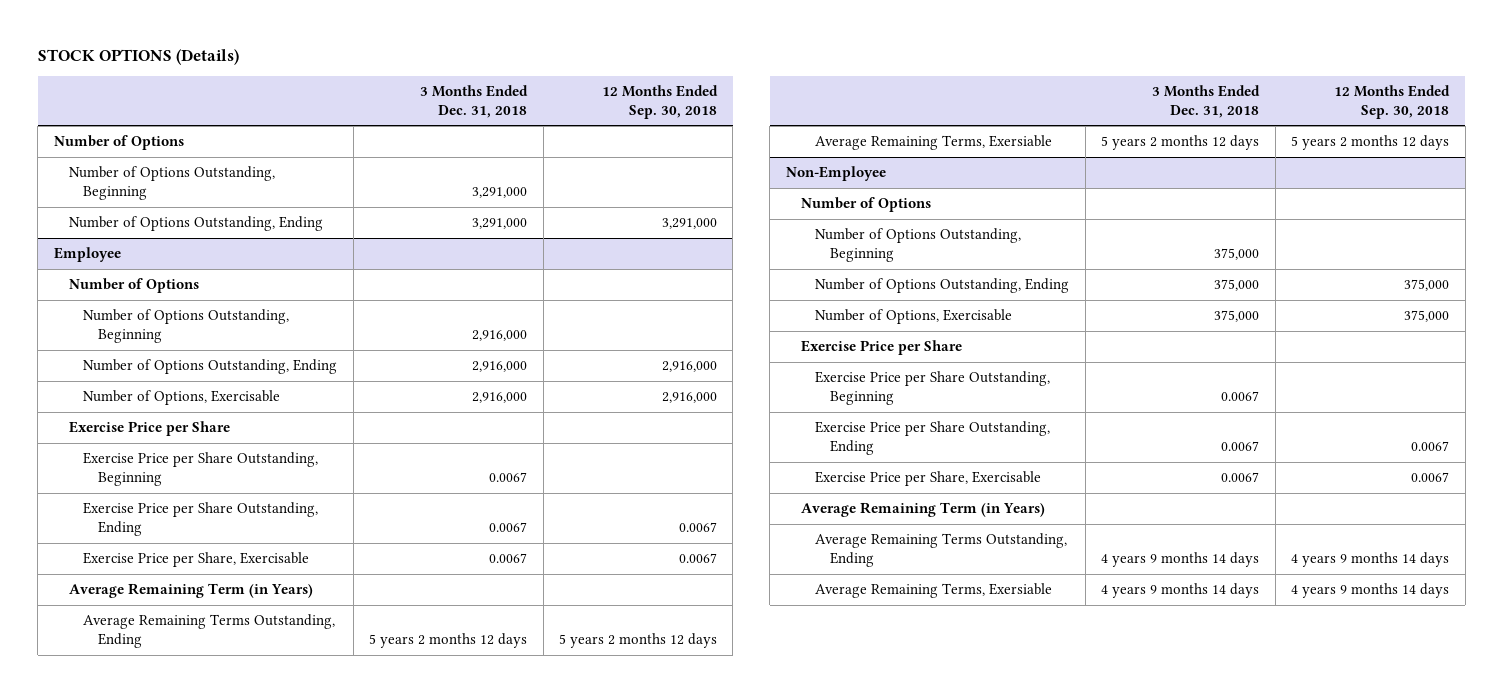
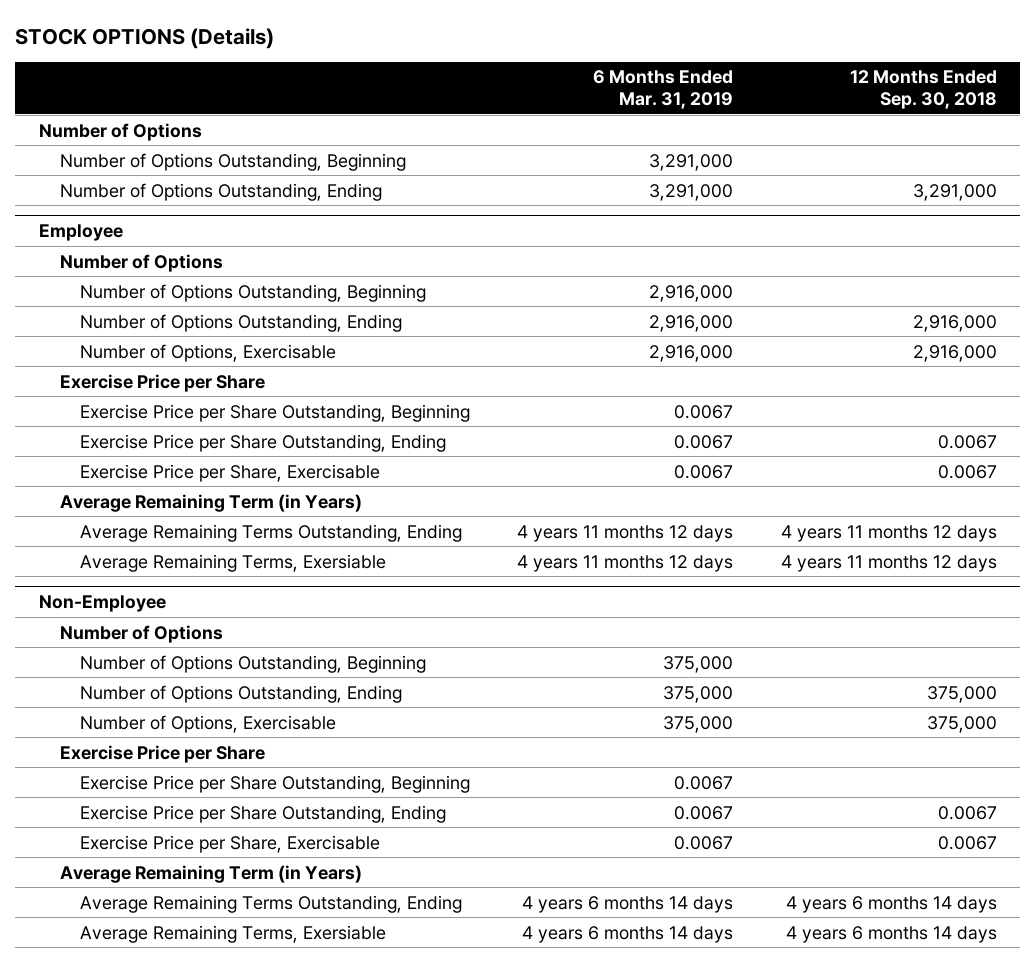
- | 3 Months Ended Dec. 31, 2018 | 12 Months Ended Sep. 30, 2018
+ | 6 Months Ended Mar. 31, 2019 | 12 Months Ended Sep. 30, 2018
@ Employee
- Average Remaining Terms Outstanding, Ending | 5 years 2 months 12 days | 5 years 2 months 12 days
- Average Remaining Terms, Exersiable | 5 years 2 months 12 days | 5 years 2 months 12 days
+ Average Remaining Terms Outstanding, Ending | 4 years 11 months 12 days | 4 years 11 months 12 days
+ Average Remaining Terms, Exersiable | 4 years 11 months 12 days | 4 years 11 months 12 days
@ Non-Employee
- Average Remaining Terms Outstanding, Ending | 4 years 9 months 14 days | 4 years 9 months 14 days
- Average Remaining Terms, Exersiable | 4 years 9 months 14 days | 4 years 9 months 14 days
+ Average Remaining Terms Outstanding, Ending | 4 years 6 months 14 days | 4 years 6 months 14 days
+ Average Remaining Terms, Exersiable | 4 years 6 months 14 days | 4 years 6 months 14 days

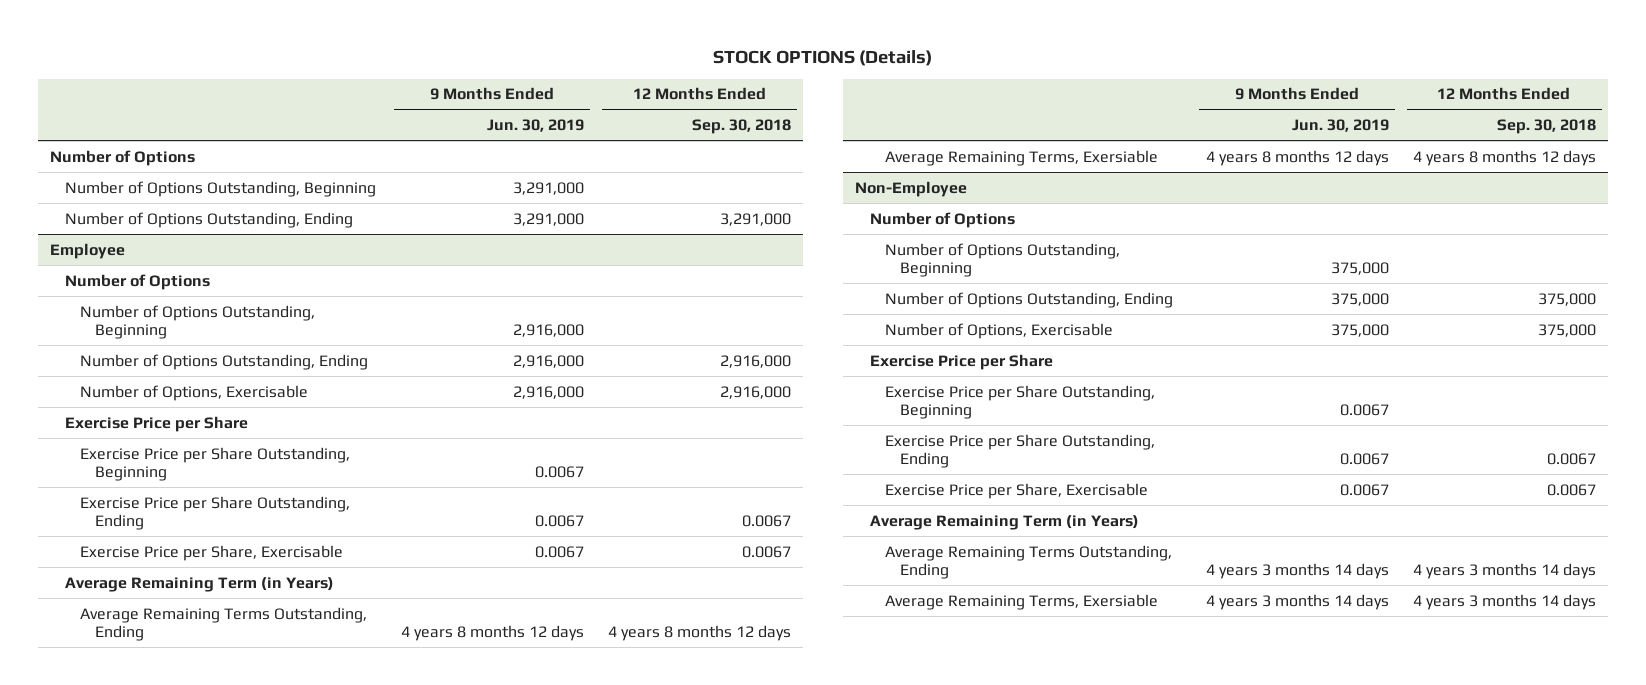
- | 6 Months Ended Mar. 31, 2019 | 12 Months Ended Sep. 30, 2018
+ | 9 Months Ended Jun. 30, 2019 | 12 Months Ended Sep. 30, 2018
@ Employee
- Average Remaining Terms Outstanding, Ending | 4 years 11 months 12 days | 4 years 11 months 12 days
- Average Remaining Terms, Exersiable | 4 years 11 months 12 days | 4 years 11 months 12 days
+ Average Remaining Terms Outstanding, Ending | 4 years 8 months 12 days | 4 years 8 months 12 days
+ Average Remaining Terms, Exersiable | 4 years 8 months 12 days | 4 years 8 months 12 days
@ Non-Employee
- Average Remaining Terms Outstanding, Ending | 4 years 6 months 14 days | 4 years 6 months 14 days
- Average Remaining Terms, Exersiable | 4 years 6 months 14 days | 4 years 6 months 14 days
+ Average Remaining Terms Outstanding, Ending | 4 years 3 months 14 days | 4 years 3 months 14 days
+ Average Remaining Terms, Exersiable | 4 years 3 months 14 days | 4 years 3 months 14 days

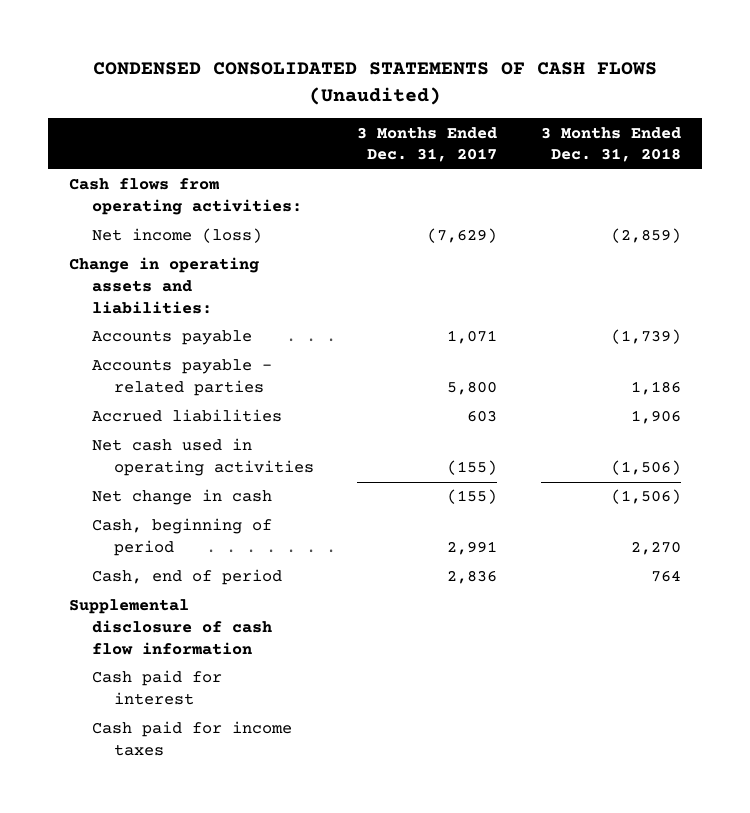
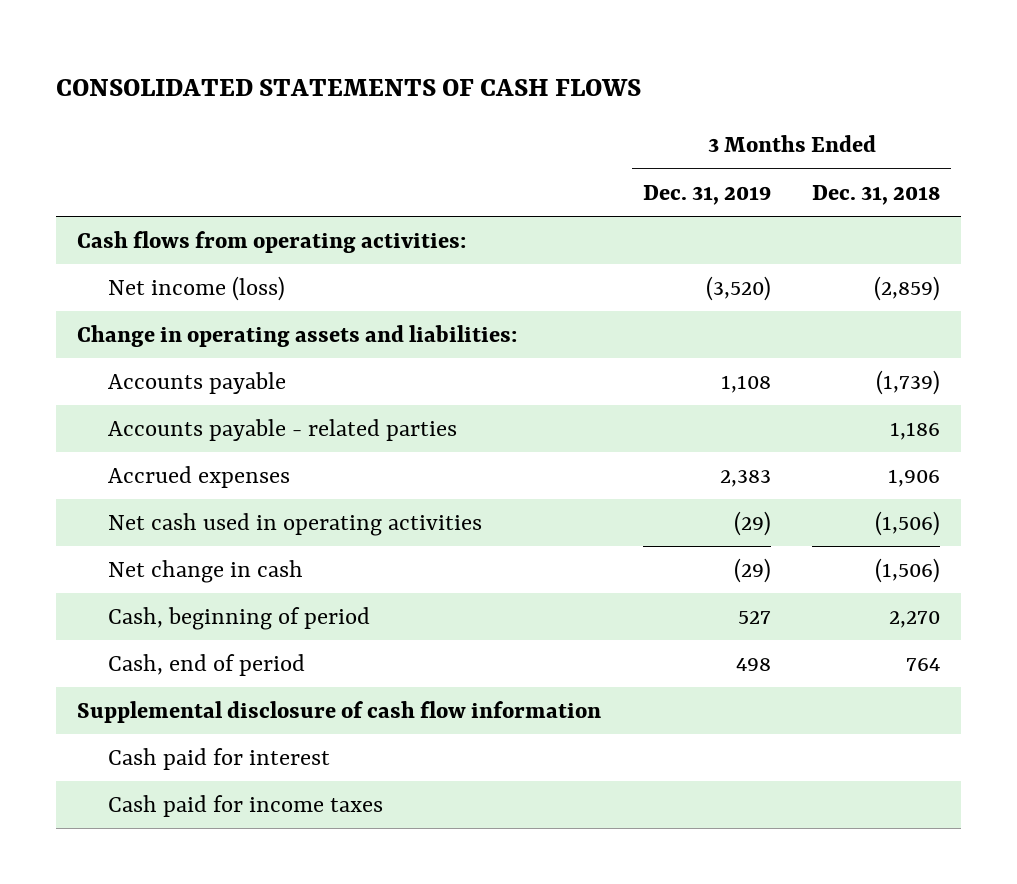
- CONDENSED CONSOLIDATED STATEMENTS OF CASH FLOWS (Unaudited)
+ CONSOLIDATED STATEMENTS OF CASH FLOWS
- | 3 Months Ended Dec. 31, 2017 | 3 Months Ended Dec. 31, 2018
+ | 3 Months Ended Dec. 31, 2019 | 3 Months Ended Dec. 31, 2018
- Accrued liabilities | 603 | 1,906
+ Accrued expenses | 2,383 | 1,906

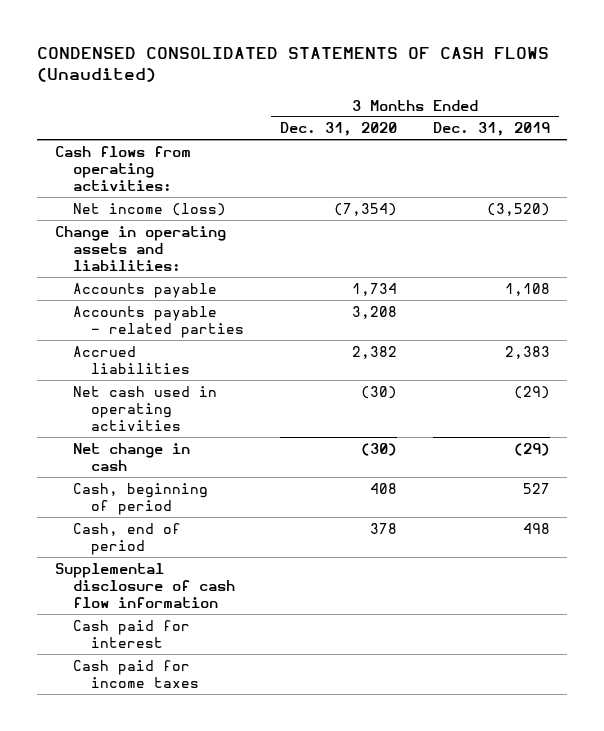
- CONSOLIDATED STATEMENTS OF CASH FLOWS
+ CONDENSED CONSOLIDATED STATEMENTS OF CASH FLOWS (Unaudited)
- | 3 Months Ended Dec. 31, 2019 | 3 Months Ended Dec. 31, 2018
+ | 3 Months Ended Dec. 31, 2020 | 3 Months Ended Dec. 31, 2019
- Accrued expenses | 2,383 | 1,906
+ Accrued liabilities | 2,382 | 2,383

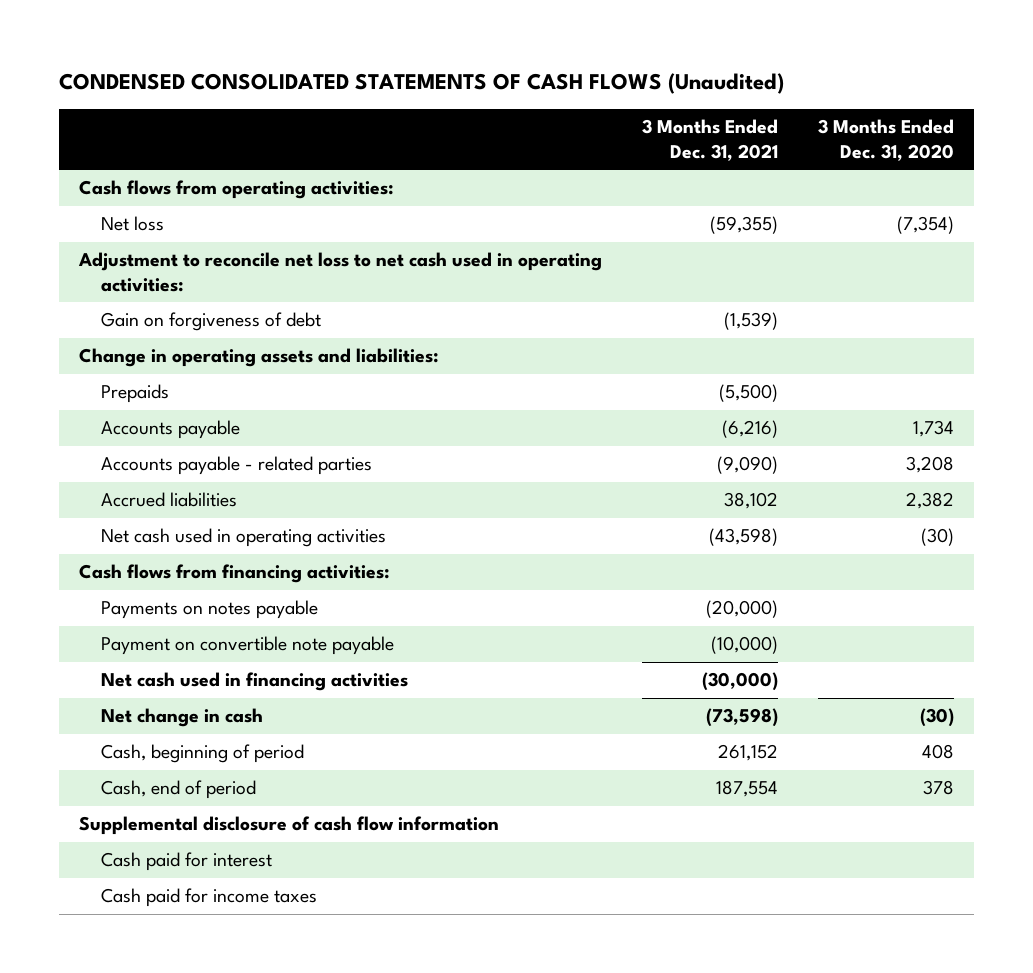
- | 3 Months Ended Dec. 31, 2020 | 3 Months Ended Dec. 31, 2019
+ | 3 Months Ended Dec. 31, 2021 | 3 Months Ended Dec. 31, 2020
- Net income (loss) | (7,354) | (3,520)
+ Net loss | (59,355) | (7,354)
+ Adjustment to reconcile net loss to net cash used in operating activities:
+ Gain on forgiveness of debt | (1,539) |
+ Prepaids | (5,500) |
+ Cash flows from financing activities:
+ Payments on notes payable | (20,000) |
+ Payment on convertible note payable | (10,000) |
+ Net cash used in financing activities | (30,000) |

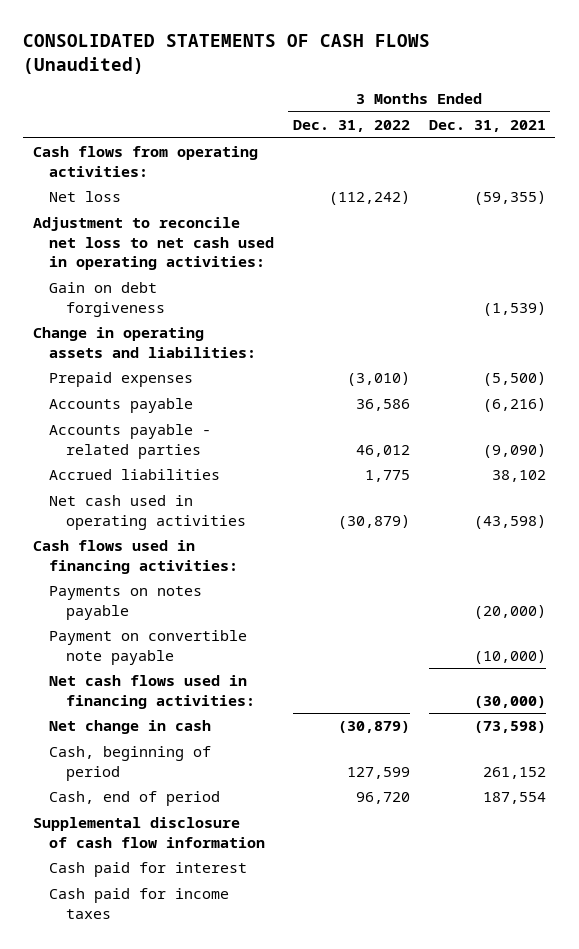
- CONDENSED CONSOLIDATED STATEMENTS OF CASH FLOWS (Unaudited)
+ CONSOLIDATED STATEMENTS OF CASH FLOWS (Unaudited)
- | 3 Months Ended Dec. 31, 2021 | 3 Months Ended Dec. 31, 2020
+ | 3 Months Ended Dec. 31, 2022 | 3 Months Ended Dec. 31, 2021
- Gain on forgiveness of debt | (1,539) |
+ Gain on debt forgiveness | | (1,539)
- Prepaids | (5,500) |
+ Prepaid expenses | (3,010) | (5,500)
- Cash flows from financing activities:
+ Cash flows used in financing activities:
- Net cash used in financing activities | (30,000) |
+ Net cash flows used in financing activities: | | (30,000)

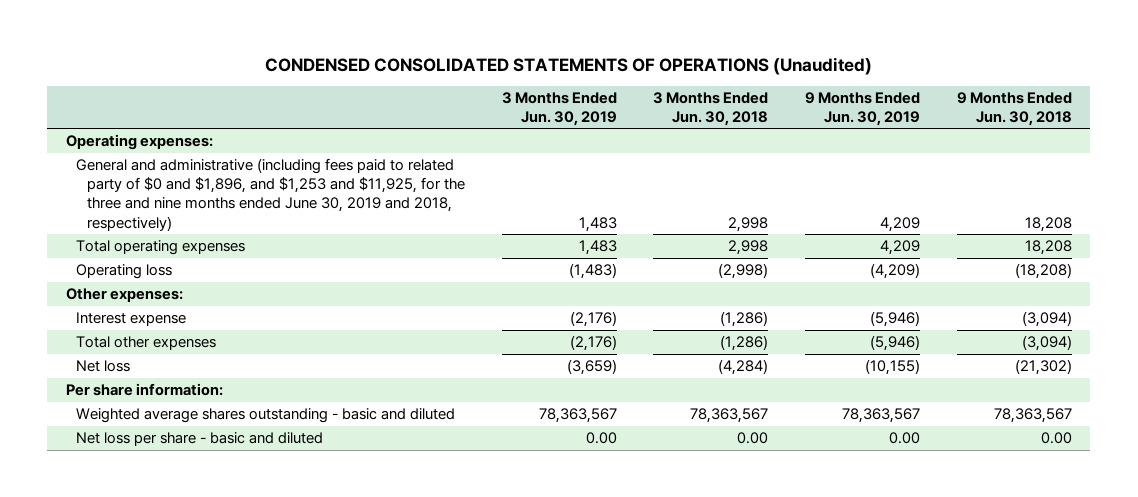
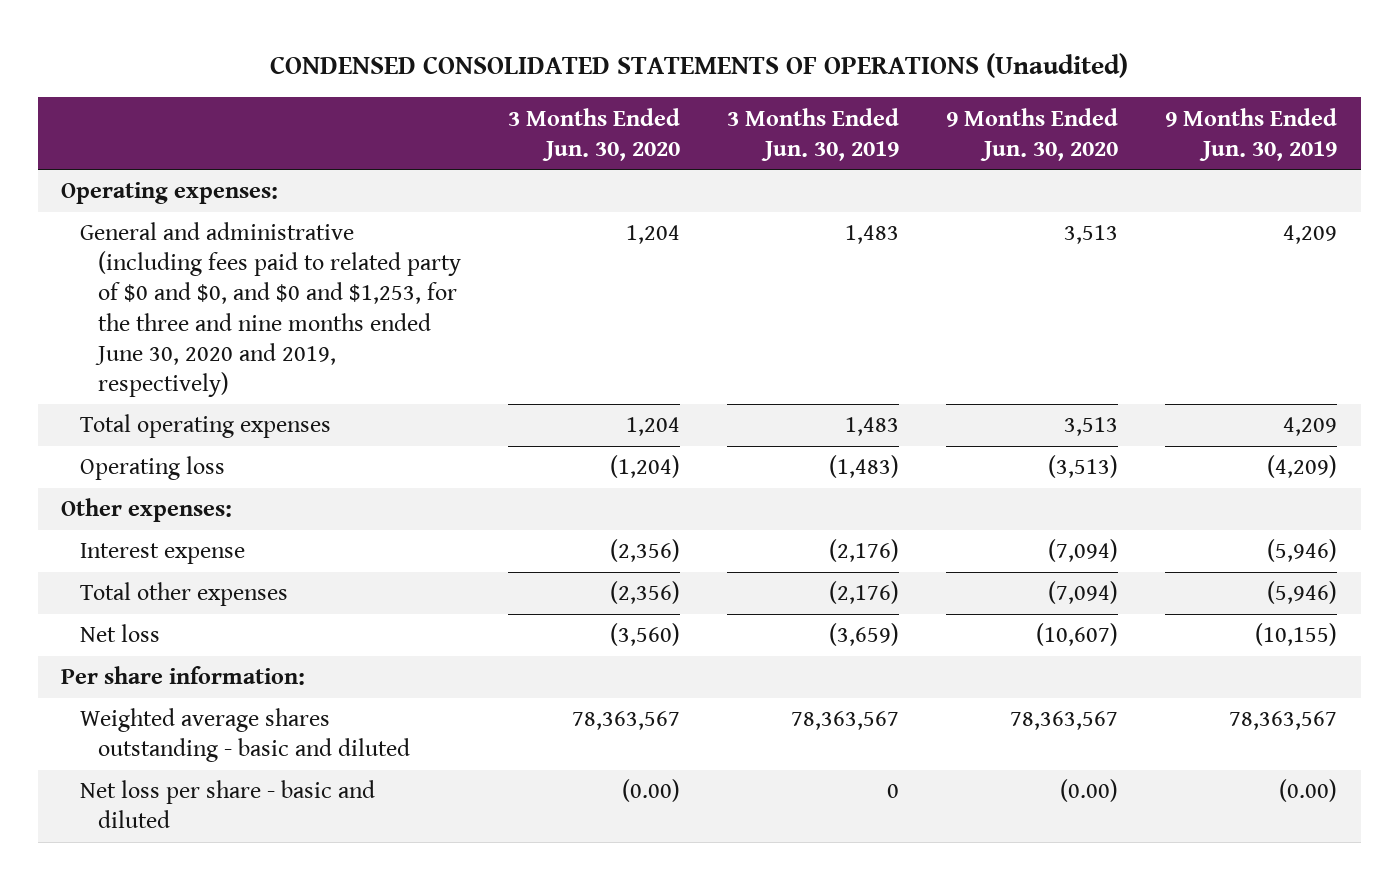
- | 3 Months Ended Jun. 30, 2019 | 3 Months Ended Jun. 30, 2018 | 9 Months Ended Jun. 30, 2019 | 9 Months Ended Jun. 30, 2018
+ | 3 Months Ended Jun. 30, 2020 | 3 Months Ended Jun. 30, 2019 | 9 Months Ended Jun. 30, 2020 | 9 Months Ended Jun. 30, 2019
- General and administrative (including fees paid to related party of $0 and $1,896, and $1,253 and $11,925, for the three and nine months ended June 30, 2019 and 2018, respectively) | 1,483 | 2,998 | 4,209 | 18,208
+ General and administrative (including fees paid to related party of $0 and $0, and $0 and $1,253, for the three and nine months ended June 30, 2020 and 2019, respectively) | 1,204 | 1,483 | 3,513 | 4,209
- Net loss per share - basic and diluted | 0.00 | 0.00 | 0.00 | 0.00
+ Net loss per share - basic and diluted | (0.00) | 0 | (0.00) | (0.00)

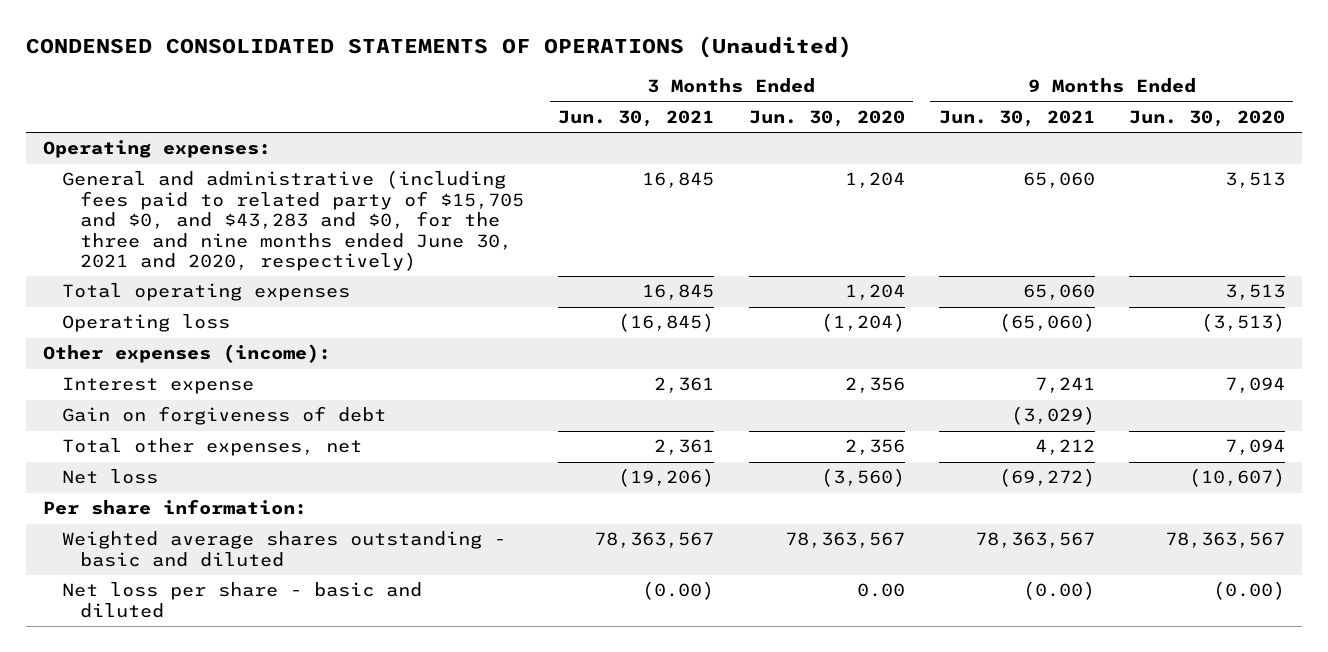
- | 3 Months Ended Jun. 30, 2020 | 3 Months Ended Jun. 30, 2019 | 9 Months Ended Jun. 30, 2020 | 9 Months Ended Jun. 30, 2019
+ | 3 Months Ended Jun. 30, 2021 | 3 Months Ended Jun. 30, 2020 | 9 Months Ended Jun. 30, 2021 | 9 Months Ended Jun. 30, 2020
- General and administrative (including fees paid to related party of $0 and $0, and $0 and $1,253, for the three and nine months ended June 30, 2020 and 2019, respectively) | 1,204 | 1,483 | 3,513 | 4,209
+ General and administrative (including fees paid to related party of $15,705 and $0, and $43,283 and $0, for the three and nine months ended June 30, 2021 and 2020, respectively) | 16,845 | 1,204 | 65,060 | 3,513
- Other expenses:
- Interest expense | (2,356) | (2,176) | (7,094) | (5,946)
- Total other expenses | (2,356) | (2,176) | (7,094) | (5,946)
+ Other expenses (income):
+ Interest expense | 2,361 | 2,356 | 7,241 | 7,094
+ Gain on forgiveness of debt | | | (3,029) |
+ Total other expenses, net | 2,361 | 2,356 | 4,212 | 7,094
- Net loss per share - basic and diluted | (0.00) | 0 | (0.00) | (0.00)
+ Net loss per share - basic and diluted | (0.00) | 0.00 | (0.00) | (0.00)

